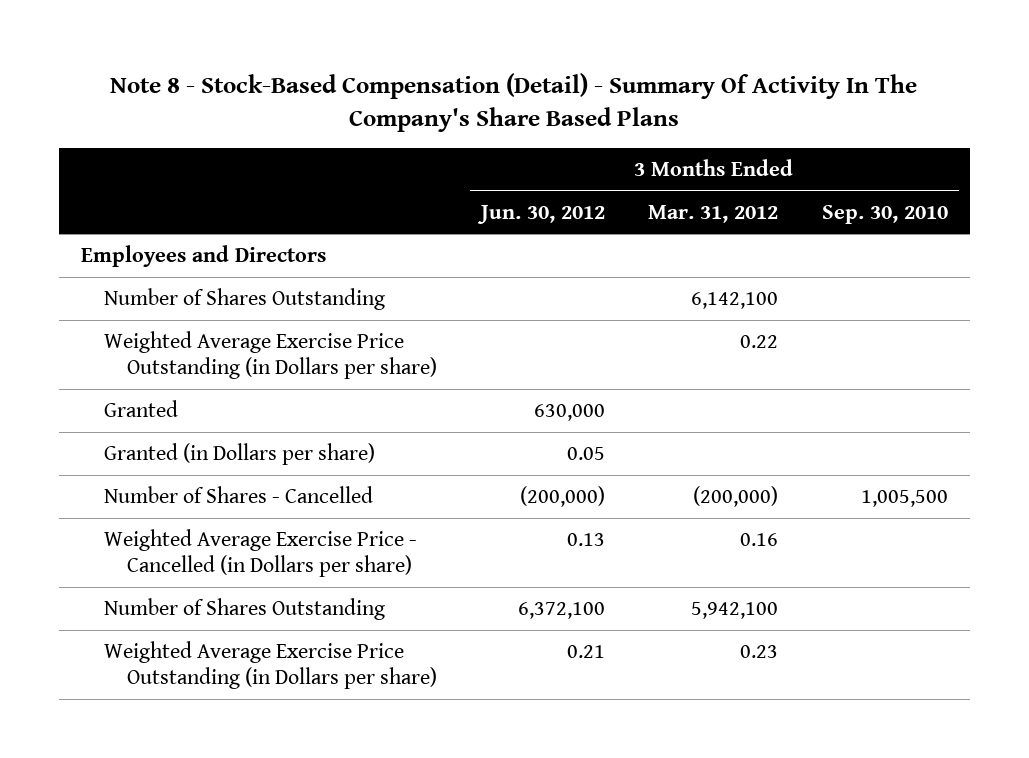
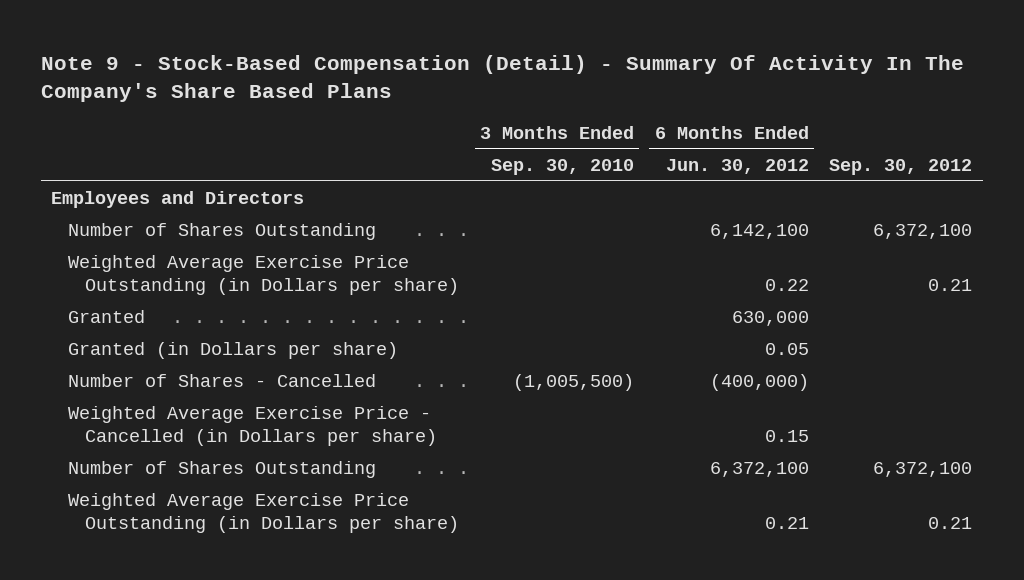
- Note 8 - Stock-Based Compensation (Detail) - Summary Of Activity In The Company's Share Based Plans
+ Note 9 - Stock-Based Compensation (Detail) - Summary Of Activity In The Company's Share Based Plans
- | 3 Months Ended Jun. 30, 2012 | 3 Months Ended Mar. 31, 2012 | 3 Months Ended Sep. 30, 2010
+ | 3 Months Ended Sep. 30, 2010 | 6 Months Ended Jun. 30, 2012 | Sep. 30, 2012
- Number of Shares - Cancelled | (200,000) | (200,000) | 1,005,500
+ Number of Shares - Cancelled | (1,005,500) | (400,000) |

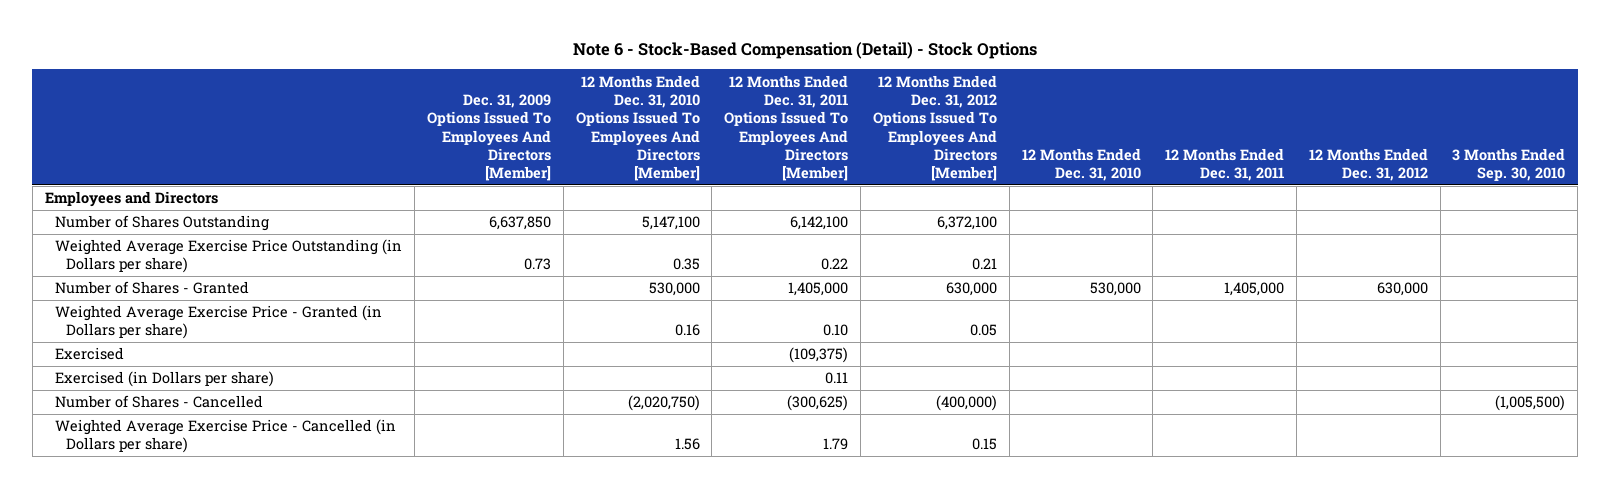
- Note 9 - Stock-Based Compensation (Detail) - Summary Of Activity In The Company's Share Based Plans
+ Note 6 - Stock-Based Compensation (Detail) - Stock Options
- | 3 Months Ended Sep. 30, 2010 | 6 Months Ended Jun. 30, 2012 | Sep. 30, 2012
+ | Dec. 31, 2009 Options Issued To Employees And Directors [Member] | 12 Months Ended Dec. 31, 2010 Options Issued To Employees And Directors [Member] | 12 Months Ended Dec. 31, 2011 Options Issued To Employees And Directors [Member] | 12 Months Ended Dec. 31, 2012 Options Issued To Employees And Directors [Member] | 12 Months Ended Dec. 31, 2010 | 12 Months Ended Dec. 31, 2011 | 12 Months Ended Dec. 31, 2012 | 3 Months Ended Sep. 30, 2010
- Granted | | 630,000 |
- Granted (in Dollars per share) | | 0.05 |
+ Number of Shares - Granted | | 530,000 | 1,405,000 | 630,000 | 530,000 | 1,405,000 | 630,000 |
+ Weighted Average Exercise Price - Granted (in Dollars per share) | | 0.16 | 0.10 | 0.05 | | | |
+ Exercised | | | (109,375) | | | | |
+ Exercised (in Dollars per share) | | | 0.11 | | | | |
- Number of Shares Outstanding | | 6,372,100 | 6,372,100
- Weighted Average Exercise Price Outstanding (in Dollars per share) | | 0.21 | 0.21

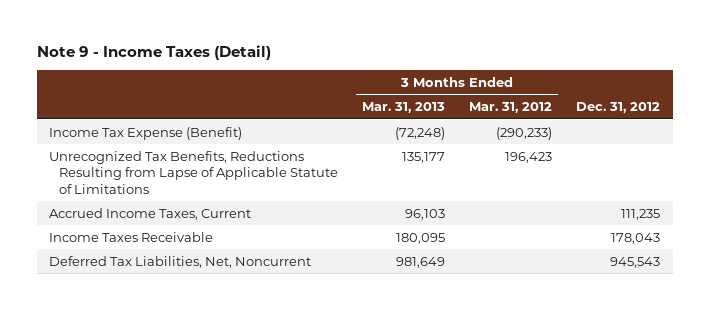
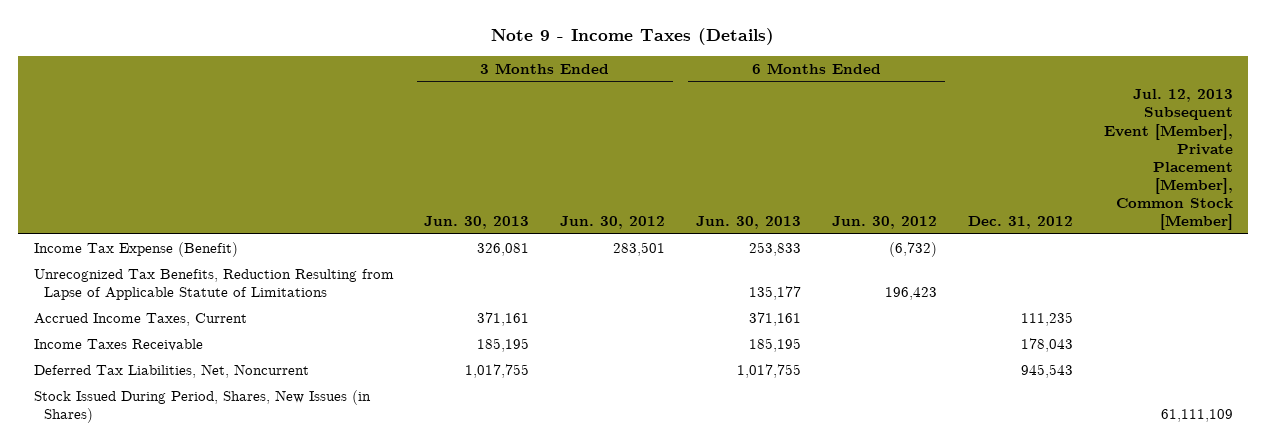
- Note 9 - Income Taxes (Detail)
+ Note 9 - Income Taxes (Details)
- | 3 Months Ended Mar. 31, 2013 | 3 Months Ended Mar. 31, 2012 | Dec. 31, 2012
+ | 3 Months Ended Jun. 30, 2013 | 3 Months Ended Jun. 30, 2012 | 6 Months Ended Jun. 30, 2013 | 6 Months Ended Jun. 30, 2012 | Dec. 31, 2012 | Jul. 12, 2013 Subsequent Event [Member], Private Placement [Member], Common Stock [Member]
- Unrecognized Tax Benefits, Reductions Resulting from Lapse of Applicable Statute of Limitations | 135,177 | 196,423 |
+ Unrecognized Tax Benefits, Reduction Resulting from Lapse of Applicable Statute of Limitations | | | 135,177 | 196,423 | |
+ Stock Issued During Period, Shares, New Issues (in Shares) | | | | | | 61,111,109

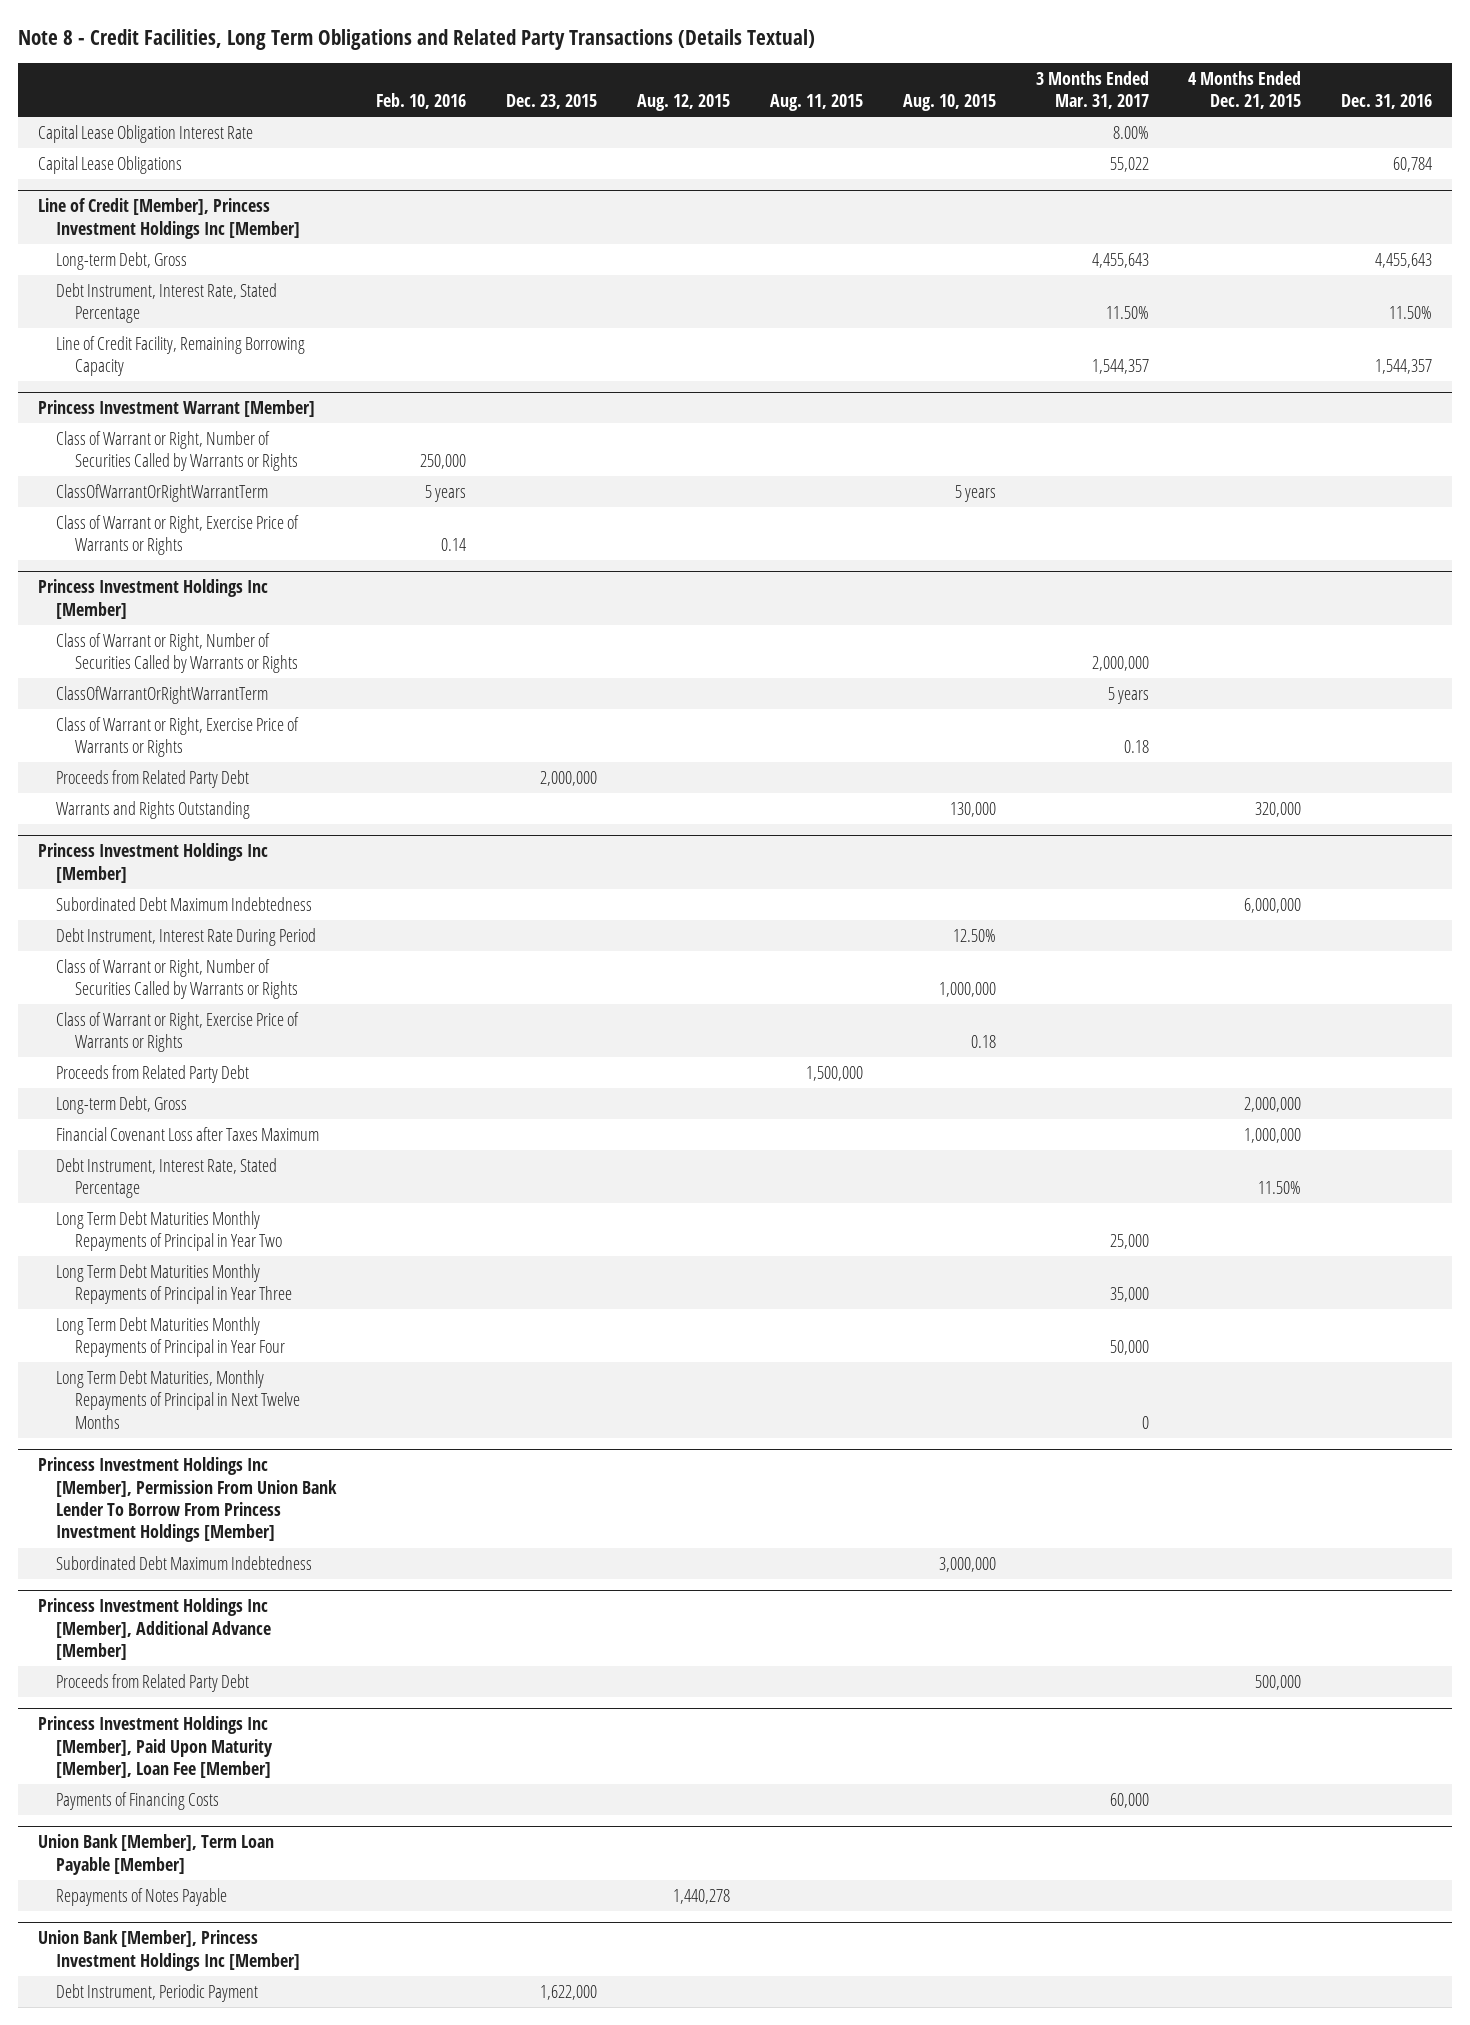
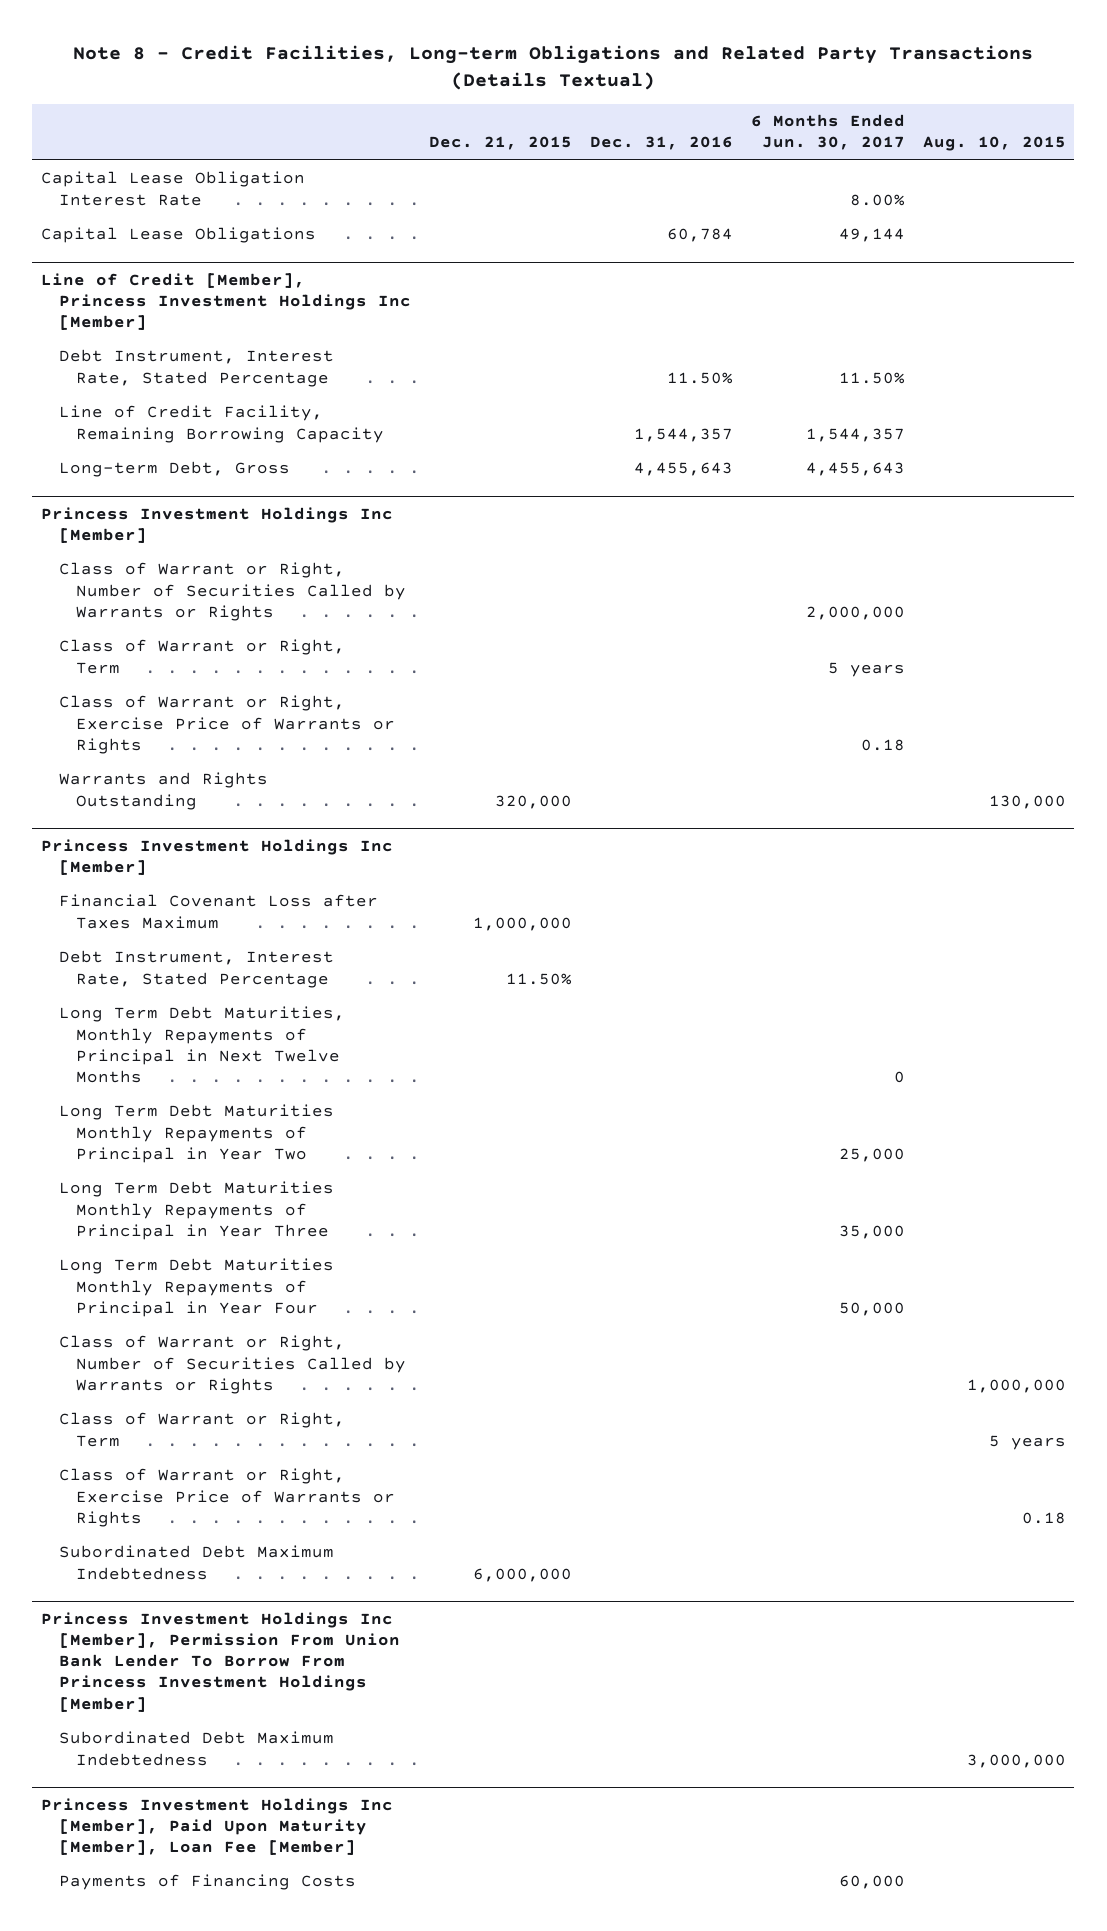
- Note 8 - Credit Facilities, Long Term Obligations and Related Party Transactions (Details Textual)
+ Note 8 - Credit Facilities, Long-term Obligations and Related Party Transactions (Details Textual)
- | Feb. 10, 2016 | Dec. 23, 2015 | Aug. 12, 2015 | Aug. 11, 2015 | Aug. 10, 2015 | 3 Months Ended Mar. 31, 2017 | 4 Months Ended Dec. 21, 2015 | Dec. 31, 2016
+ | Dec. 21, 2015 | Dec. 31, 2016 | 6 Months Ended Jun. 30, 2017 | Aug. 10, 2015
- Princess Investment Warrant [Member]
- Class of Warrant or Right, Number of Securities Called by Warrants or Rights | 250,000 | | | | | | |
- ClassOfWarrantOrRightWarrantTerm | 5 years | | | | 5 years | | |
- Class of Warrant or Right, Exercise Price of Warrants or Rights | 0.14 | | | | | | |
@ Line of Credit [Member], Princess Investment Holdings Inc [Member]
moved down: Long-term Debt, Gross | | 4,455,643 | 4,455,643 |
@ Princess Investment Holdings Inc [Member]
- ClassOfWarrantOrRightWarrantTerm | | | | | | 5 years | |
+ Class of Warrant or Right, Term | | | 5 years |
- Proceeds from Related Party Debt | | 2,000,000 | | | | | |
- Debt Instrument, Interest Rate During Period | | | | | 12.50% | | |
- Proceeds from Related Party Debt | | | | 1,500,000 | | | |
- Long-term Debt, Gross | | | | | | | 2,000,000 |
moved up: Long Term Debt Maturities, Monthly Repayments of Principal in Next Twelve Months | | | 0 |
moved down: Class of Warrant or Right, Number of Securities Called by Warrants or Rights | | | | 1,000,000
+ Class of Warrant or Right, Term | | | | 5 years
moved down: Class of Warrant or Right, Exercise Price of Warrants or Rights | | | | 0.18
moved down: Subordinated Debt Maximum Indebtedness | 6,000,000 | | |
- Princess Investment Holdings Inc [Member], Additional Advance [Member]
- Proceeds from Related Party Debt | | | | | | | 500,000 |
- Union Bank [Member], Term Loan Payable [Member]
- Repayments of Notes Payable | | | 1,440,278 | | | | |
- Union Bank [Member], Princess Investment Holdings Inc [Member]
- Debt Instrument, Periodic Payment | | 1,622,000 | | | | | |

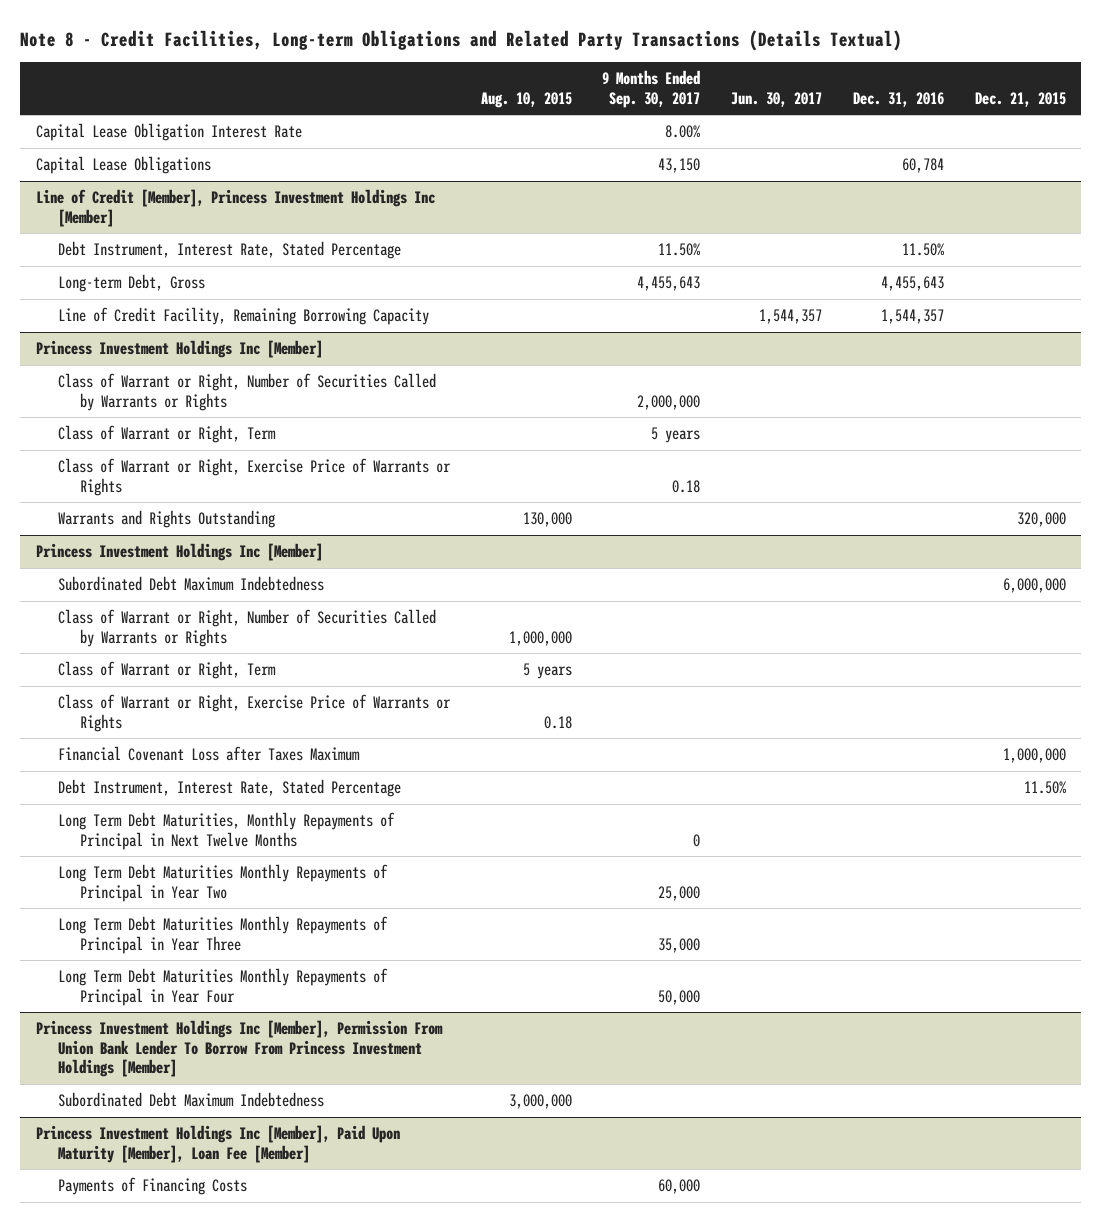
- | Dec. 21, 2015 | Dec. 31, 2016 | 6 Months Ended Jun. 30, 2017 | Aug. 10, 2015
+ | Aug. 10, 2015 | 9 Months Ended Sep. 30, 2017 | Jun. 30, 2017 | Dec. 31, 2016 | Dec. 21, 2015
@ Line of Credit [Member], Princess Investment Holdings Inc [Member]
moved down: Line of Credit Facility, Remaining Borrowing Capacity | | | 1,544,357 | 1,544,357 |
@ Princess Investment Holdings Inc [Member]
moved up: Subordinated Debt Maximum Indebtedness | | | | | 6,000,000
moved up: Class of Warrant or Right, Number of Securities Called by Warrants or Rights | 1,000,000 | | | |
moved up: Class of Warrant or Right, Term | 5 years | | | |
moved up: Class of Warrant or Right, Exercise Price of Warrants or Rights | 0.18 | | | |

